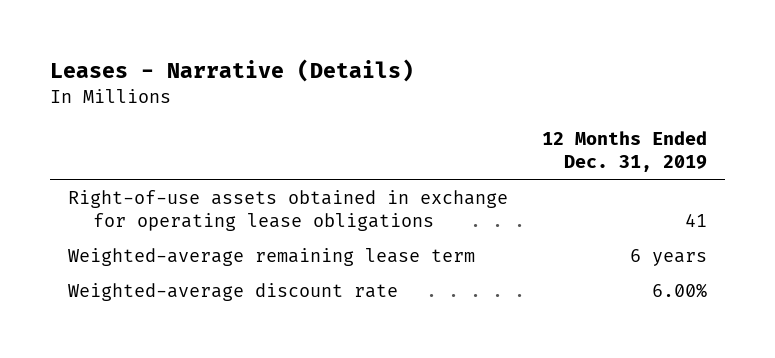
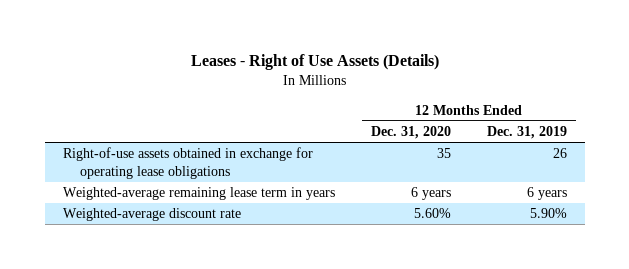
- Leases - Narrative (Details)
+ Leases - Right of Use Assets (Details)
- | 12 Months Ended Dec. 31, 2019
+ | 12 Months Ended Dec. 31, 2020 | 12 Months Ended Dec. 31, 2019
- Right-of-use assets obtained in exchange for operating lease obligations | 41
- Weighted-average remaining lease term | 6 years
- Weighted-average discount rate | 6.00%
+ Right-of-use assets obtained in exchange for operating lease obligations | 35 | 26
+ Weighted-average remaining lease term in years | 6 years | 6 years
+ Weighted-average discount rate | 5.60% | 5.90%

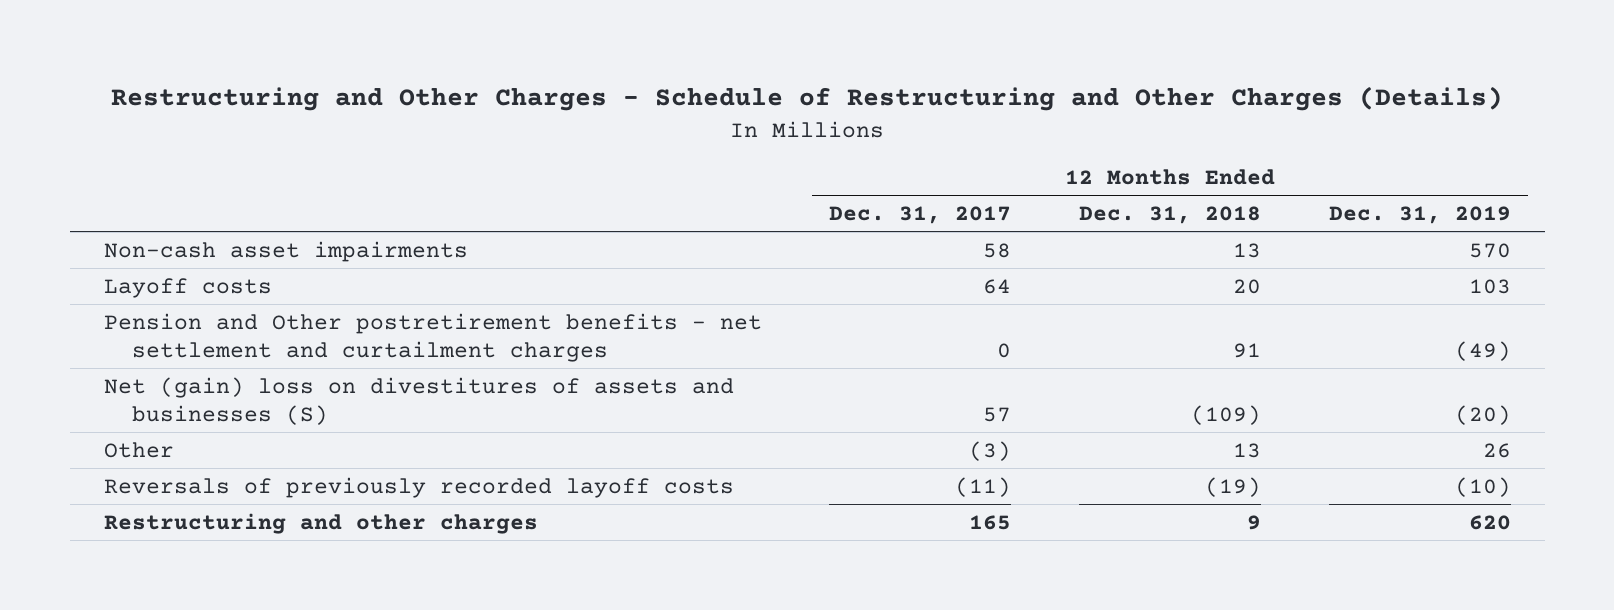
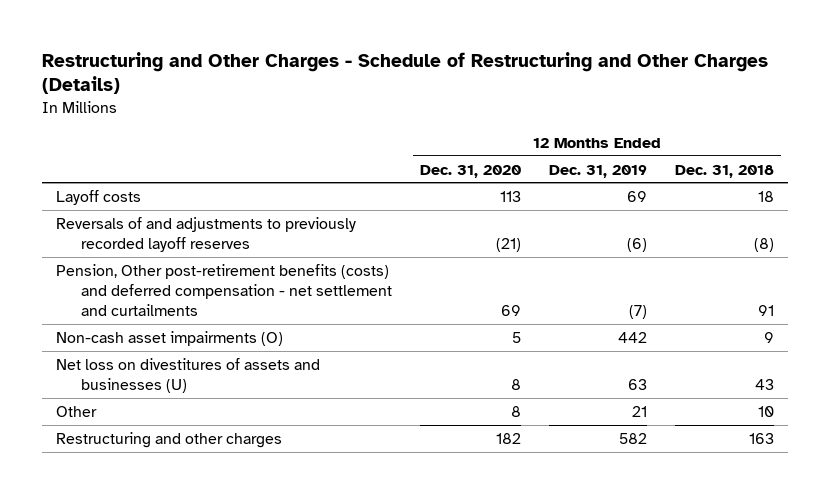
- | 12 Months Ended Dec. 31, 2017 | 12 Months Ended Dec. 31, 2018 | 12 Months Ended Dec. 31, 2019
+ | 12 Months Ended Dec. 31, 2020 | 12 Months Ended Dec. 31, 2019 | 12 Months Ended Dec. 31, 2018
- Non-cash asset impairments | 58 | 13 | 570
- Layoff costs | 64 | 20 | 103
- Pension and Other postretirement benefits - net settlement and curtailment charges | 0 | 91 | (49)
- Net (gain) loss on divestitures of assets and businesses (S) | 57 | (109) | (20)
- Other | (3) | 13 | 26
- Reversals of previously recorded layoff costs | (11) | (19) | (10)
- Restructuring and other charges | 165 | 9 | 620
+ Layoff costs | 113 | 69 | 18
+ Reversals of and adjustments to previously recorded layoff reserves | (21) | (6) | (8)
+ Pension, Other post-retirement benefits (costs) and deferred compensation - net settlement and curtailments | 69 | (7) | 91
+ Non-cash asset impairments (O) | 5 | 442 | 9
+ Net loss on divestitures of assets and businesses (U) | 8 | 63 | 43
+ Other | 8 | 21 | 10
+ Restructuring and other charges | 182 | 582 | 163

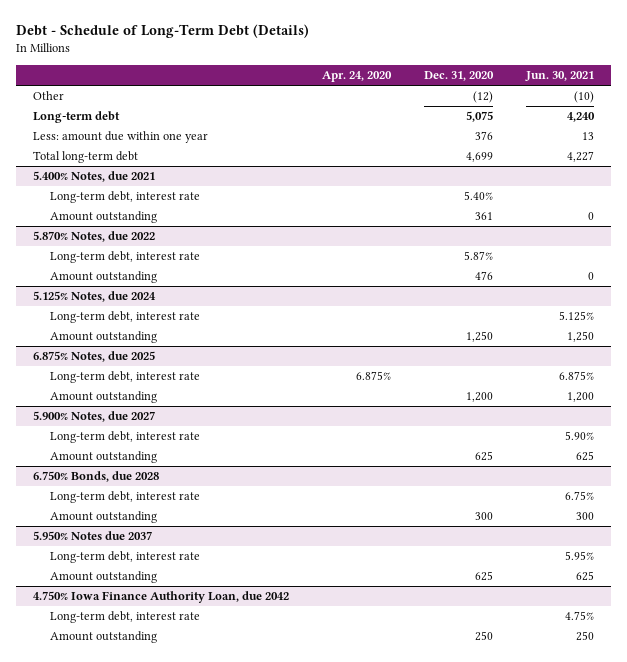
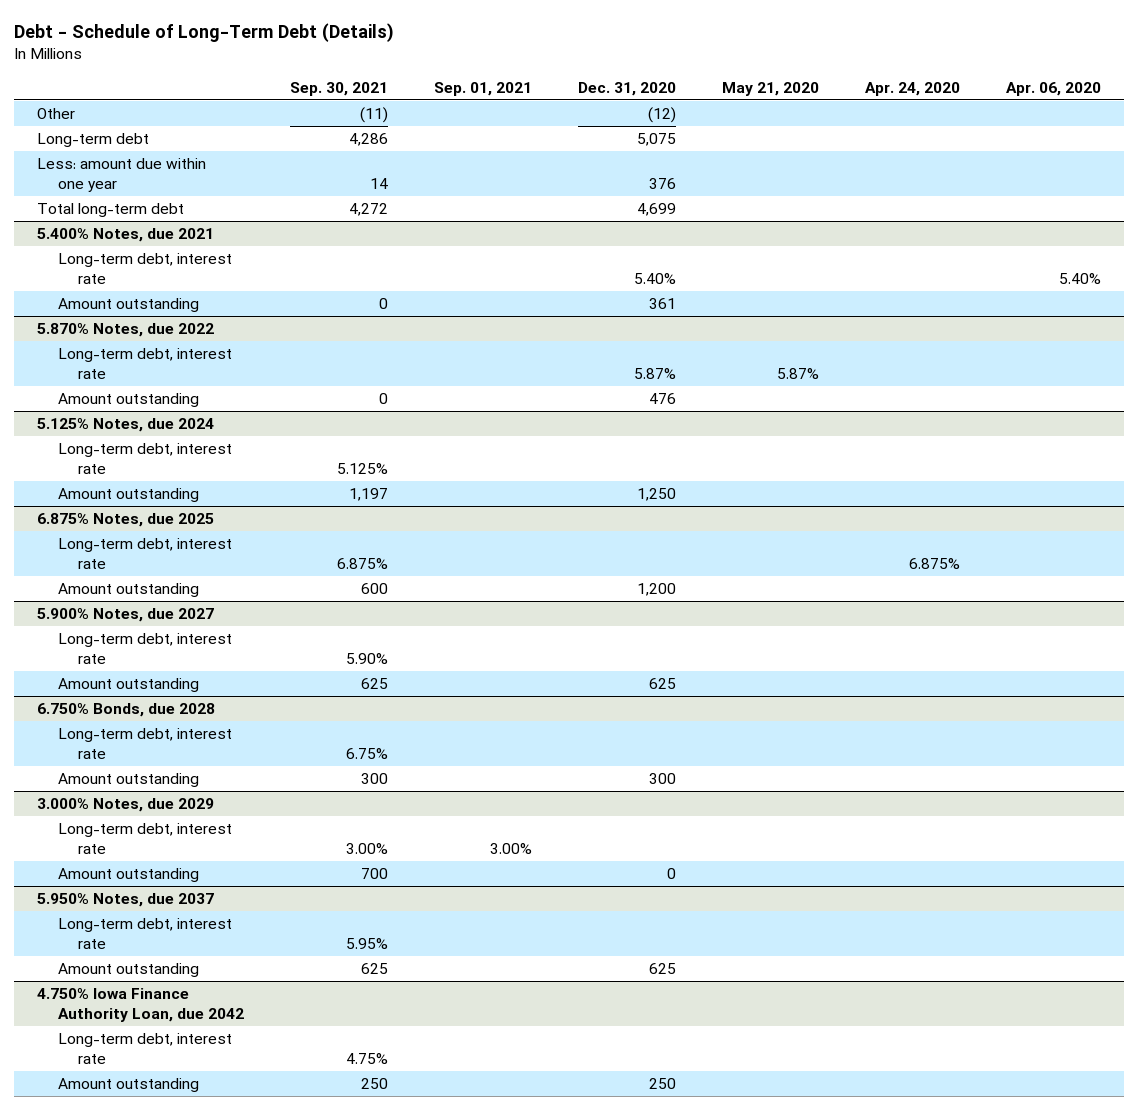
- | Apr. 24, 2020 | Dec. 31, 2020 | Jun. 30, 2021
+ | Sep. 30, 2021 | Sep. 01, 2021 | Dec. 31, 2020 | May 21, 2020 | Apr. 24, 2020 | Apr. 06, 2020
- 5.950% Notes due 2037
+ 3.000% Notes, due 2029
+ Amount outstanding | 700 | | 0 | | |
+ 5.950% Notes, due 2037
+ Long-term debt, interest rate | 5.95% | | | | |

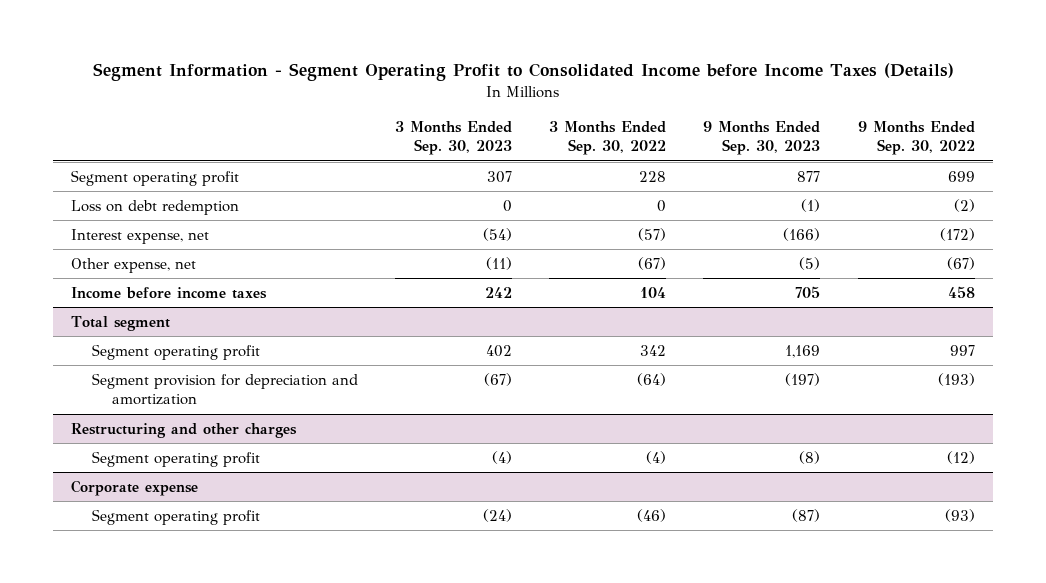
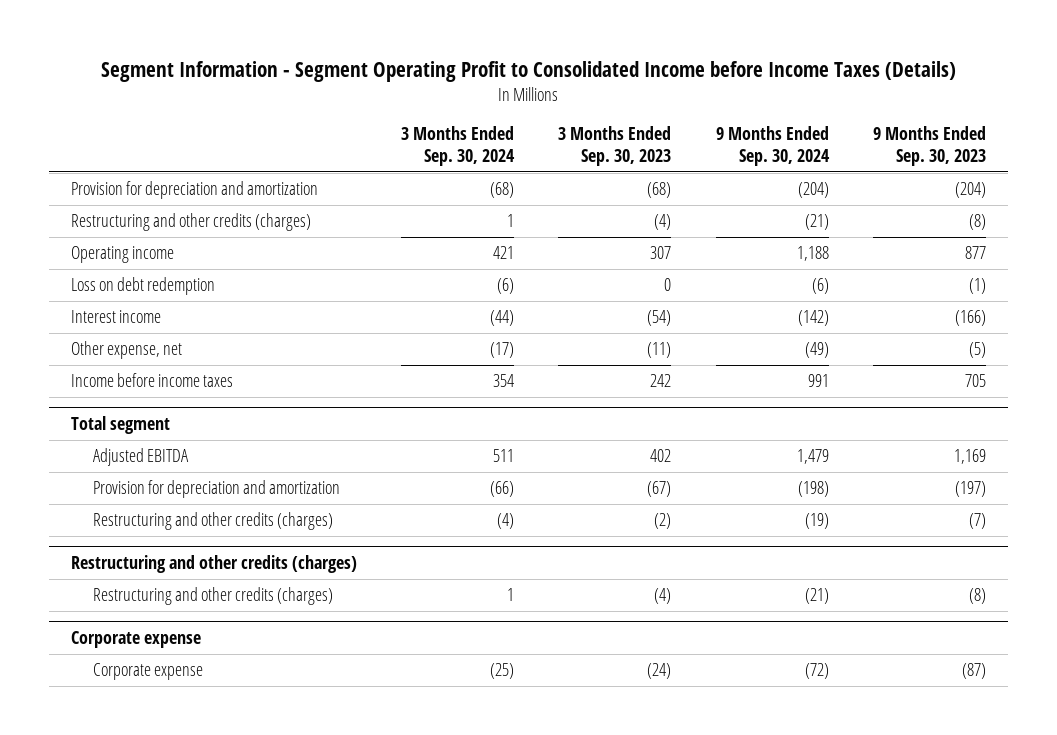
- | 3 Months Ended Sep. 30, 2023 | 3 Months Ended Sep. 30, 2022 | 9 Months Ended Sep. 30, 2023 | 9 Months Ended Sep. 30, 2022
+ | 3 Months Ended Sep. 30, 2024 | 3 Months Ended Sep. 30, 2023 | 9 Months Ended Sep. 30, 2024 | 9 Months Ended Sep. 30, 2023
- Segment operating profit | 307 | 228 | 877 | 699
+ Provision for depreciation and amortization | (68) | (68) | (204) | (204)
+ Restructuring and other credits (charges) | 1 | (4) | (21) | (8)
+ Operating income | 421 | 307 | 1,188 | 877
- Interest expense, net | (54) | (57) | (166) | (172)
+ Interest income | (44) | (54) | (142) | (166)
@ Total segment
- Segment operating profit | 402 | 342 | 1,169 | 997
- Segment provision for depreciation and amortization | (67) | (64) | (197) | (193)
- Restructuring and other charges
- Segment operating profit | (4) | (4) | (8) | (12)
@ Total segment
+ Adjusted EBITDA | 511 | 402 | 1,479 | 1,169
+ Provision for depreciation and amortization | (66) | (67) | (198) | (197)
+ Restructuring and other credits (charges) | (4) | (2) | (19) | (7)
+ Restructuring and other credits (charges)
+ Restructuring and other credits (charges) | 1 | (4) | (21) | (8)
@ Corporate expense
- Segment operating profit | (24) | (46) | (87) | (93)
+ Corporate expense | (25) | (24) | (72) | (87)

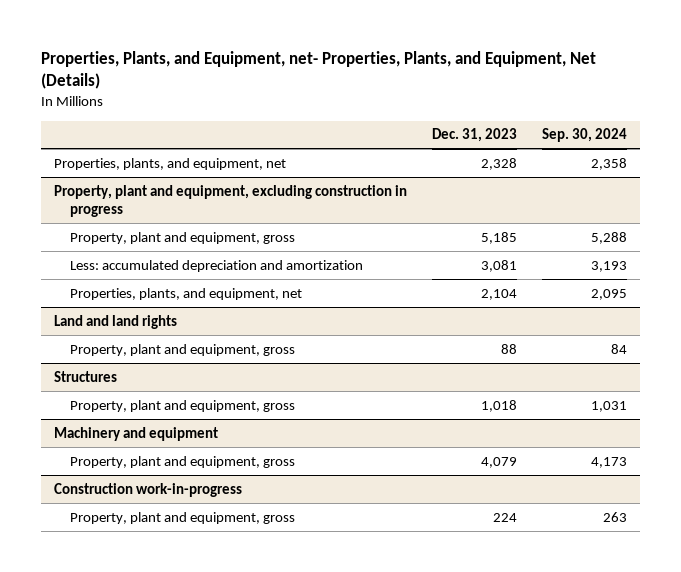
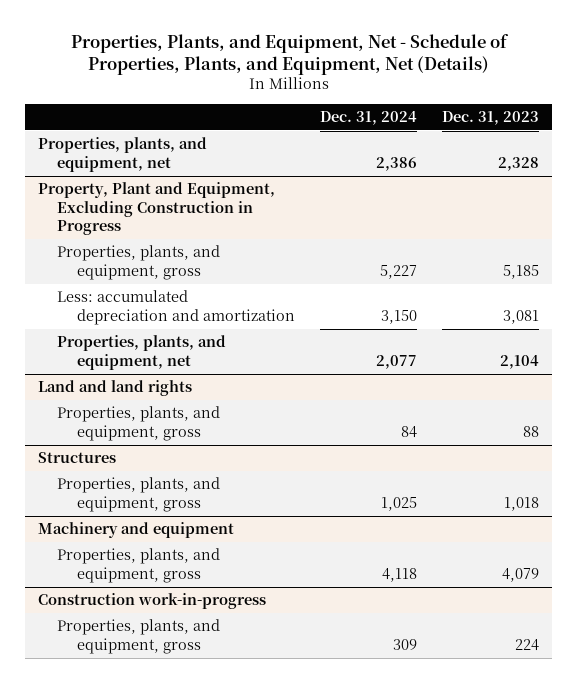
- Properties, Plants, and Equipment, net- Properties, Plants, and Equipment, Net (Details)
+ Properties, Plants, and Equipment, Net - Schedule of Properties, Plants, and Equipment, Net (Details)
- | Dec. 31, 2023 | Sep. 30, 2024
+ | Dec. 31, 2024 | Dec. 31, 2023
- Property, plant and equipment, excluding construction in progress
- Property, plant and equipment, gross | 5,185 | 5,288
+ Property, Plant and Equipment, Excluding Construction in Progress
+ Properties, plants, and equipment, gross | 5,227 | 5,185
@ Land and land rights
- Property, plant and equipment, gross | 88 | 84
+ Properties, plants, and equipment, gross | 84 | 88
@ Structures
- Property, plant and equipment, gross | 1,018 | 1,031
+ Properties, plants, and equipment, gross | 1,025 | 1,018
@ Machinery and equipment
- Property, plant and equipment, gross | 4,079 | 4,173
+ Properties, plants, and equipment, gross | 4,118 | 4,079
@ Construction work-in-progress
- Property, plant and equipment, gross | 224 | 263
+ Properties, plants, and equipment, gross | 309 | 224

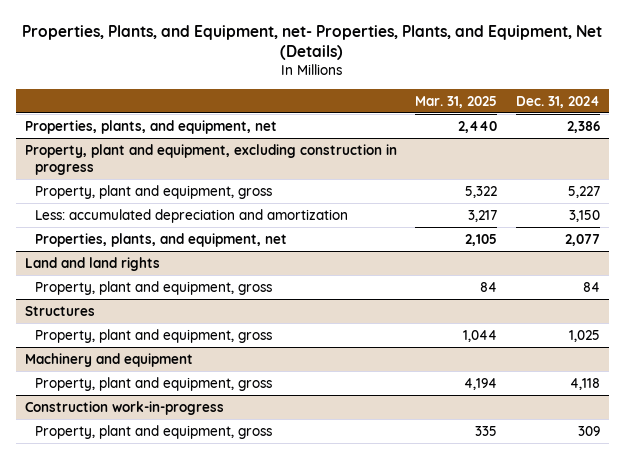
- Properties, Plants, and Equipment, Net - Schedule of Properties, Plants, and Equipment, Net (Details)
+ Properties, Plants, and Equipment, net- Properties, Plants, and Equipment, Net (Details)
- | Dec. 31, 2024 | Dec. 31, 2023
+ | Mar. 31, 2025 | Dec. 31, 2024
- Property, Plant and Equipment, Excluding Construction in Progress
- Properties, plants, and equipment, gross | 5,227 | 5,185
+ Property, plant and equipment, excluding construction in progress
+ Property, plant and equipment, gross | 5,322 | 5,227
@ Land and land rights
- Properties, plants, and equipment, gross | 84 | 88
+ Property, plant and equipment, gross | 84 | 84
@ Structures
- Properties, plants, and equipment, gross | 1,025 | 1,018
+ Property, plant and equipment, gross | 1,044 | 1,025
@ Machinery and equipment
- Properties, plants, and equipment, gross | 4,118 | 4,079
+ Property, plant and equipment, gross | 4,194 | 4,118
@ Construction work-in-progress
- Properties, plants, and equipment, gross | 309 | 224
+ Property, plant and equipment, gross | 335 | 309

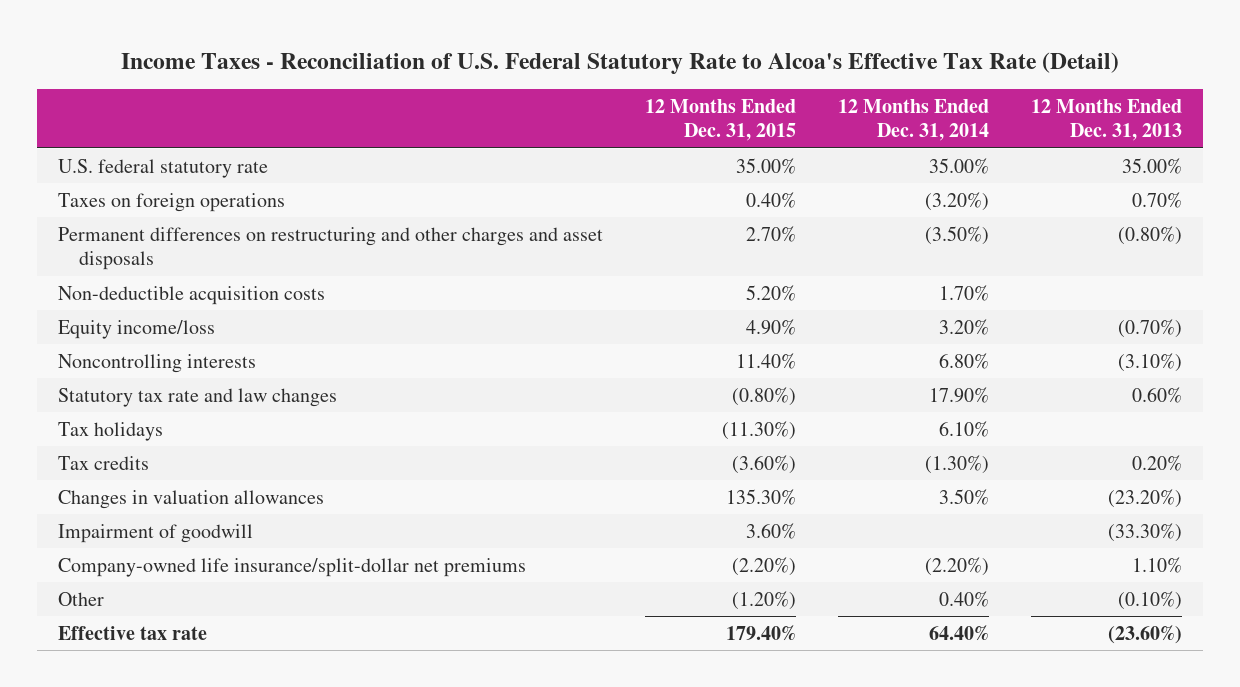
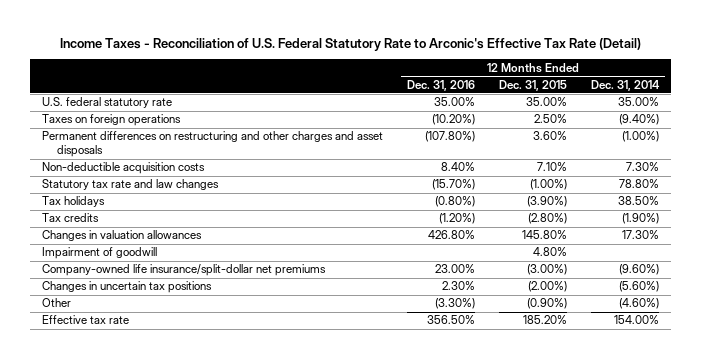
- Income Taxes - Reconciliation of U.S. Federal Statutory Rate to Alcoa's Effective Tax Rate (Detail)
+ Income Taxes - Reconciliation of U.S. Federal Statutory Rate to Arconic's Effective Tax Rate (Detail)
- | 12 Months Ended Dec. 31, 2015 | 12 Months Ended Dec. 31, 2014 | 12 Months Ended Dec. 31, 2013
+ | 12 Months Ended Dec. 31, 2016 | 12 Months Ended Dec. 31, 2015 | 12 Months Ended Dec. 31, 2014
- Taxes on foreign operations | 0.40% | (3.20%) | 0.70%
- Permanent differences on restructuring and other charges and asset disposals | 2.70% | (3.50%) | (0.80%)
- Non-deductible acquisition costs | 5.20% | 1.70% |
- Equity income/loss | 4.90% | 3.20% | (0.70%)
- Noncontrolling interests | 11.40% | 6.80% | (3.10%)
- Statutory tax rate and law changes | (0.80%) | 17.90% | 0.60%
- Tax holidays | (11.30%) | 6.10% |
- Tax credits | (3.60%) | (1.30%) | 0.20%
- Changes in valuation allowances | 135.30% | 3.50% | (23.20%)
- Impairment of goodwill | 3.60% | | (33.30%)
- Company-owned life insurance/split-dollar net premiums | (2.20%) | (2.20%) | 1.10%
- Other | (1.20%) | 0.40% | (0.10%)
- Effective tax rate | 179.40% | 64.40% | (23.60%)
+ Taxes on foreign operations | (10.20%) | 2.50% | (9.40%)
+ Permanent differences on restructuring and other charges and asset disposals | (107.80%) | 3.60% | (1.00%)
+ Non-deductible acquisition costs | 8.40% | 7.10% | 7.30%
+ Statutory tax rate and law changes | (15.70%) | (1.00%) | 78.80%
+ Tax holidays | (0.80%) | (3.90%) | 38.50%
+ Tax credits | (1.20%) | (2.80%) | (1.90%)
+ Changes in valuation allowances | 426.80% | 145.80% | 17.30%
+ Impairment of goodwill | | 4.80% |
+ Company-owned life insurance/split-dollar net premiums | 23.00% | (3.00%) | (9.60%)
+ Changes in uncertain tax positions | 2.30% | (2.00%) | (5.60%)
+ Other | (3.30%) | (0.90%) | (4.60%)
+ Effective tax rate | 356.50% | 185.20% | 154.00%

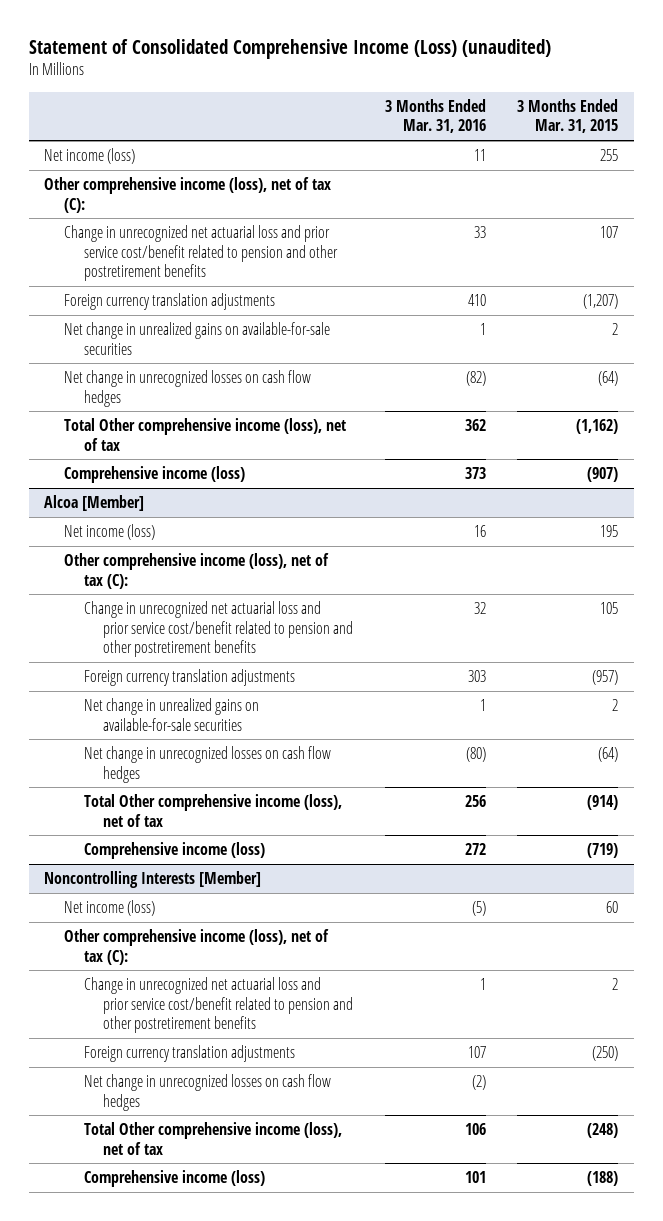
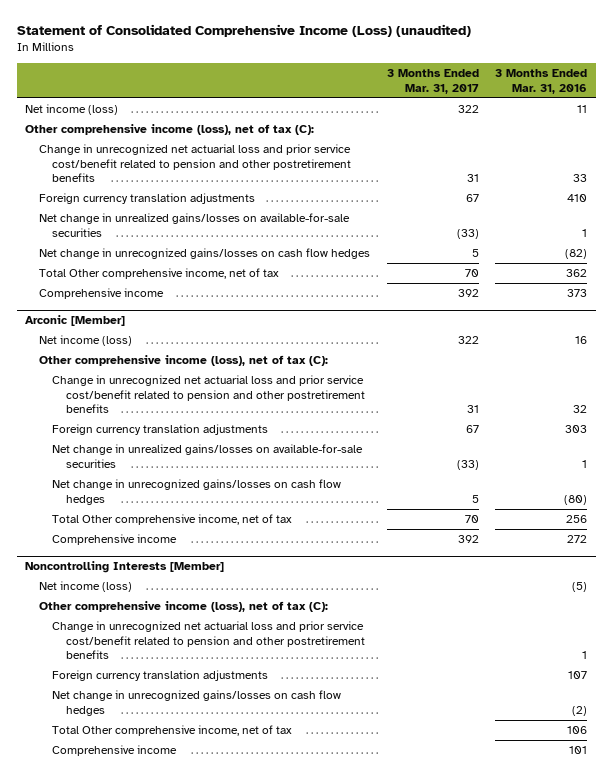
- | 3 Months Ended Mar. 31, 2016 | 3 Months Ended Mar. 31, 2015
+ | 3 Months Ended Mar. 31, 2017 | 3 Months Ended Mar. 31, 2016
- Net change in unrealized gains on available-for-sale securities | 1 | 2
- Net change in unrecognized losses on cash flow hedges | (82) | (64)
- Total Other comprehensive income (loss), net of tax | 362 | (1,162)
- Comprehensive income (loss) | 373 | (907)
- Alcoa [Member]
+ Net change in unrealized gains/losses on available-for-sale securities | (33) | 1
+ Net change in unrecognized gains/losses on cash flow hedges | 5 | (82)
+ Total Other comprehensive income, net of tax | 70 | 362
+ Comprehensive income | 392 | 373
+ Arconic [Member]
- Net change in unrealized gains on available-for-sale securities | 1 | 2
- Net change in unrecognized losses on cash flow hedges | (80) | (64)
- Total Other comprehensive income (loss), net of tax | 256 | (914)
- Comprehensive income (loss) | 272 | (719)
+ Net change in unrealized gains/losses on available-for-sale securities | (33) | 1
+ Net change in unrecognized gains/losses on cash flow hedges | 5 | (80)
+ Total Other comprehensive income, net of tax | 70 | 256
+ Comprehensive income | 392 | 272
@ Noncontrolling Interests [Member]
- Net change in unrecognized losses on cash flow hedges | (2) |
- Total Other comprehensive income (loss), net of tax | 106 | (248)
- Comprehensive income (loss) | 101 | (188)
+ Net change in unrecognized gains/losses on cash flow hedges | | (2)
+ Total Other comprehensive income, net of tax | | 106
+ Comprehensive income | | 101

